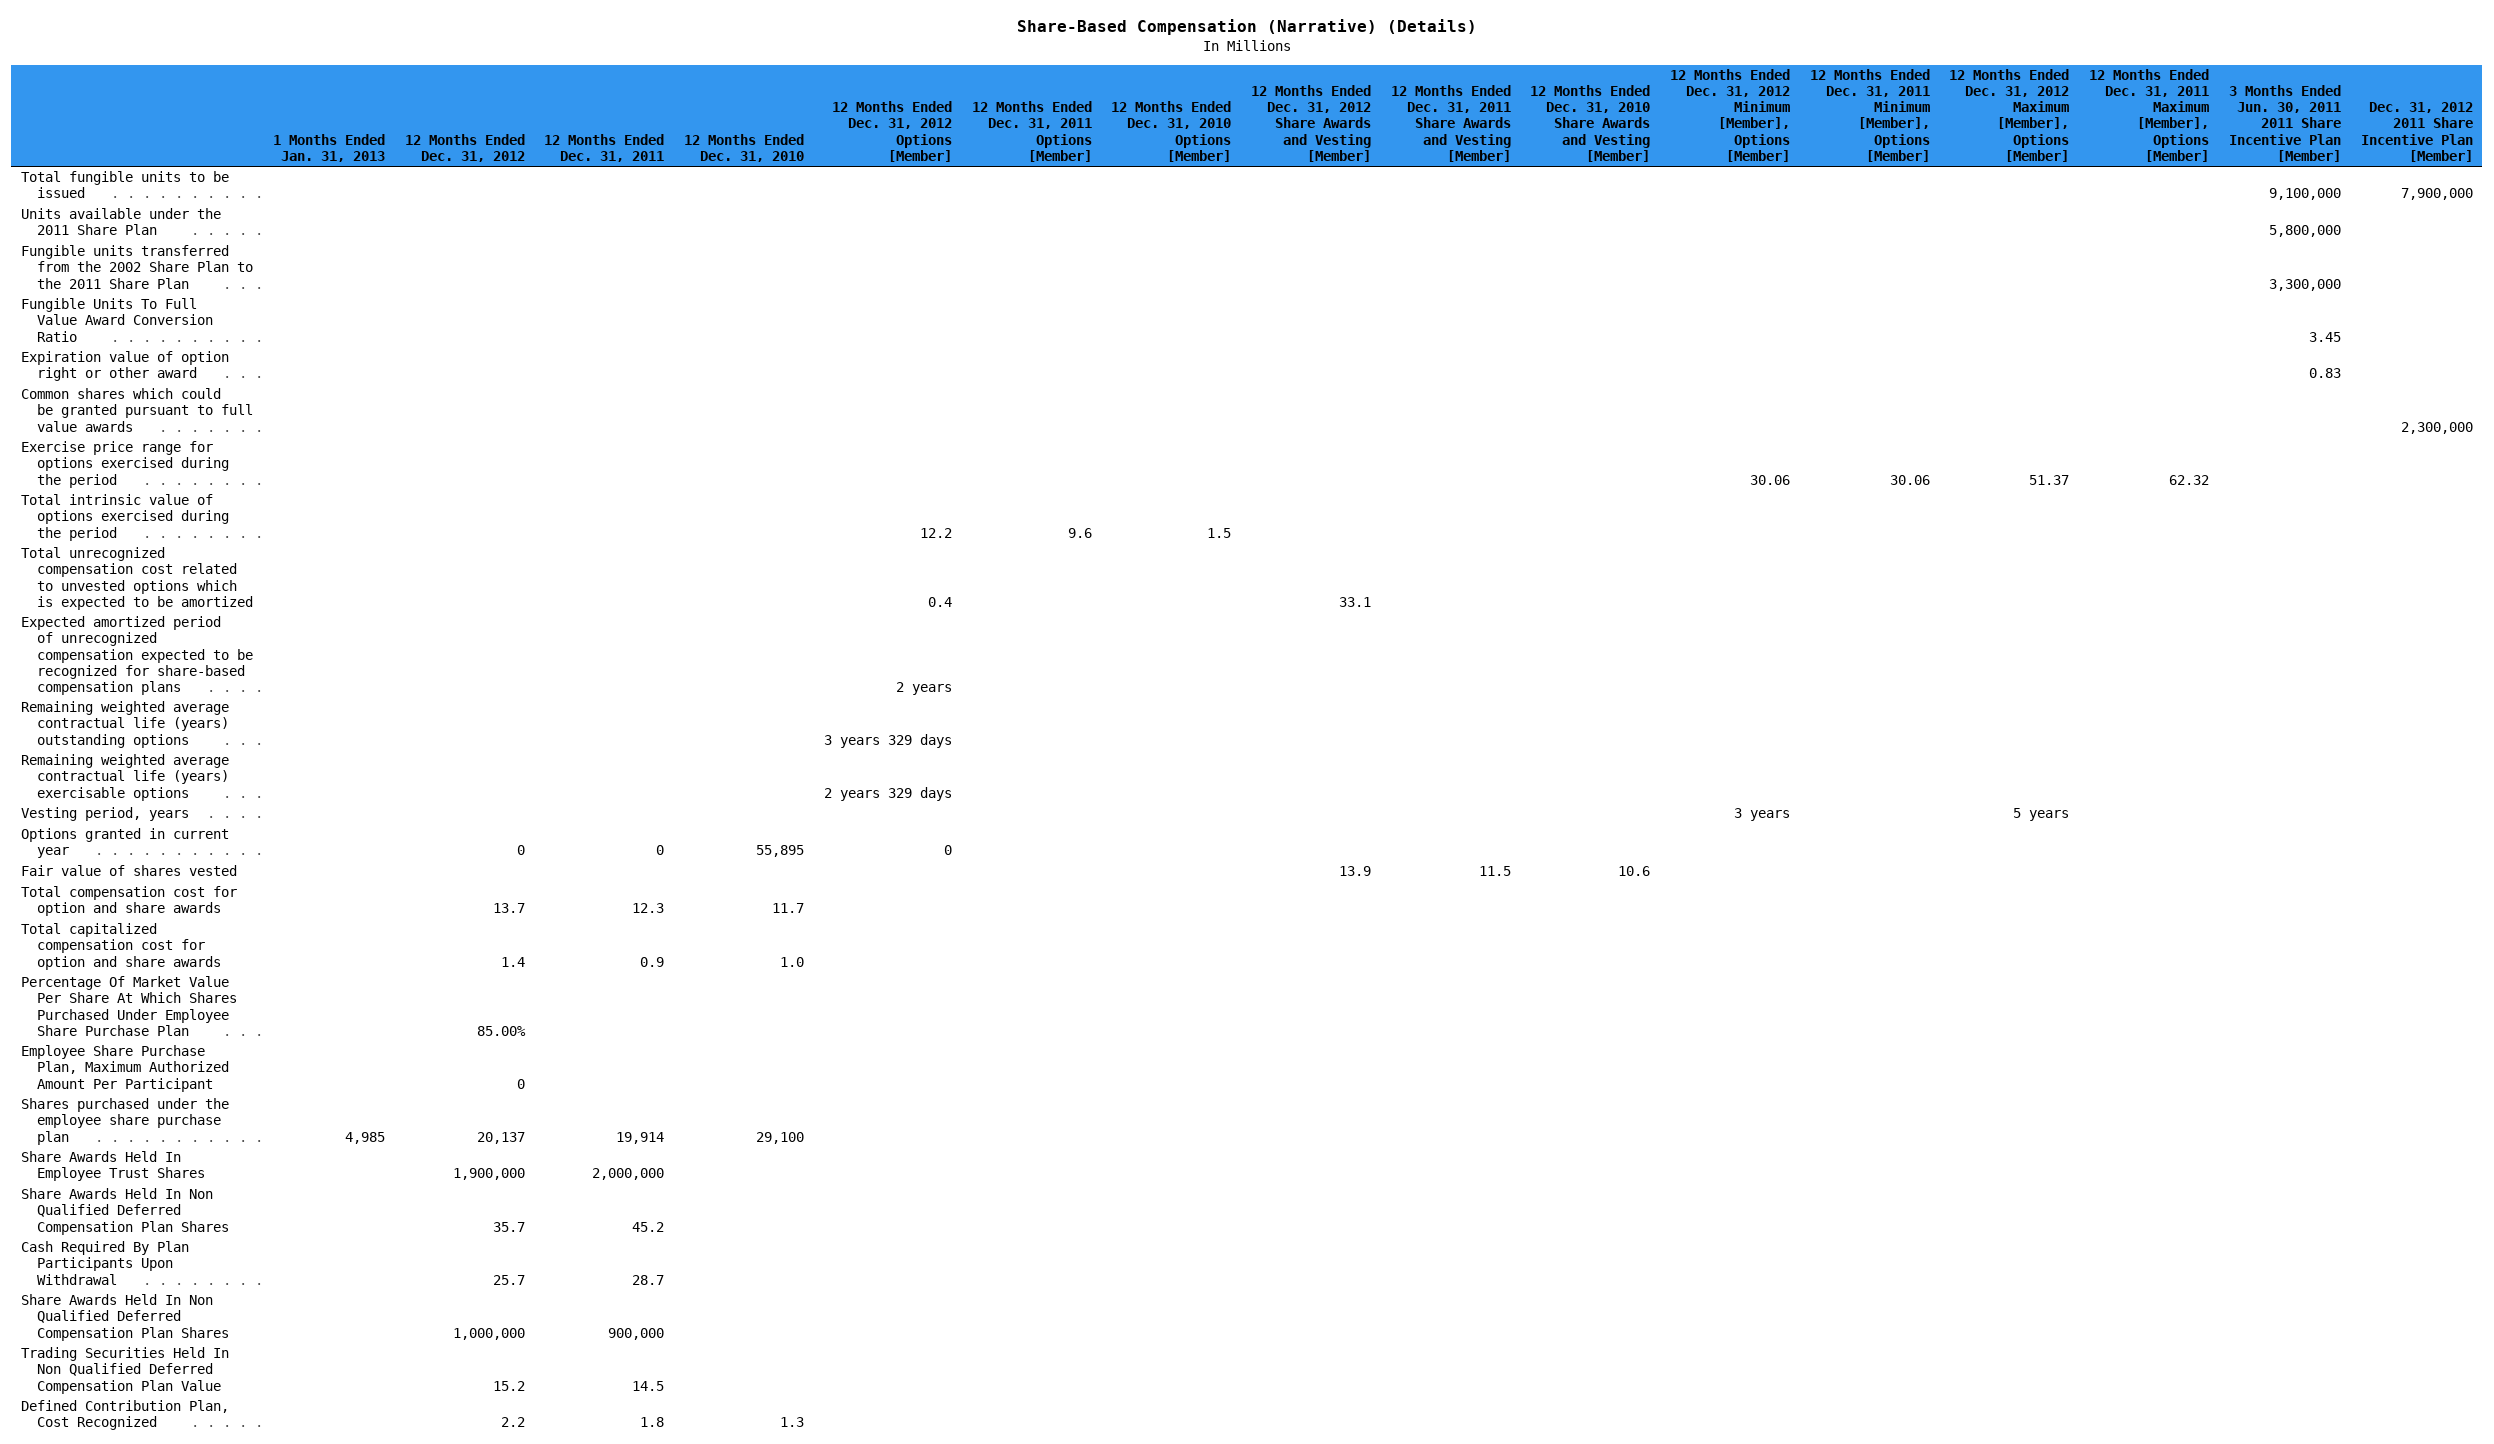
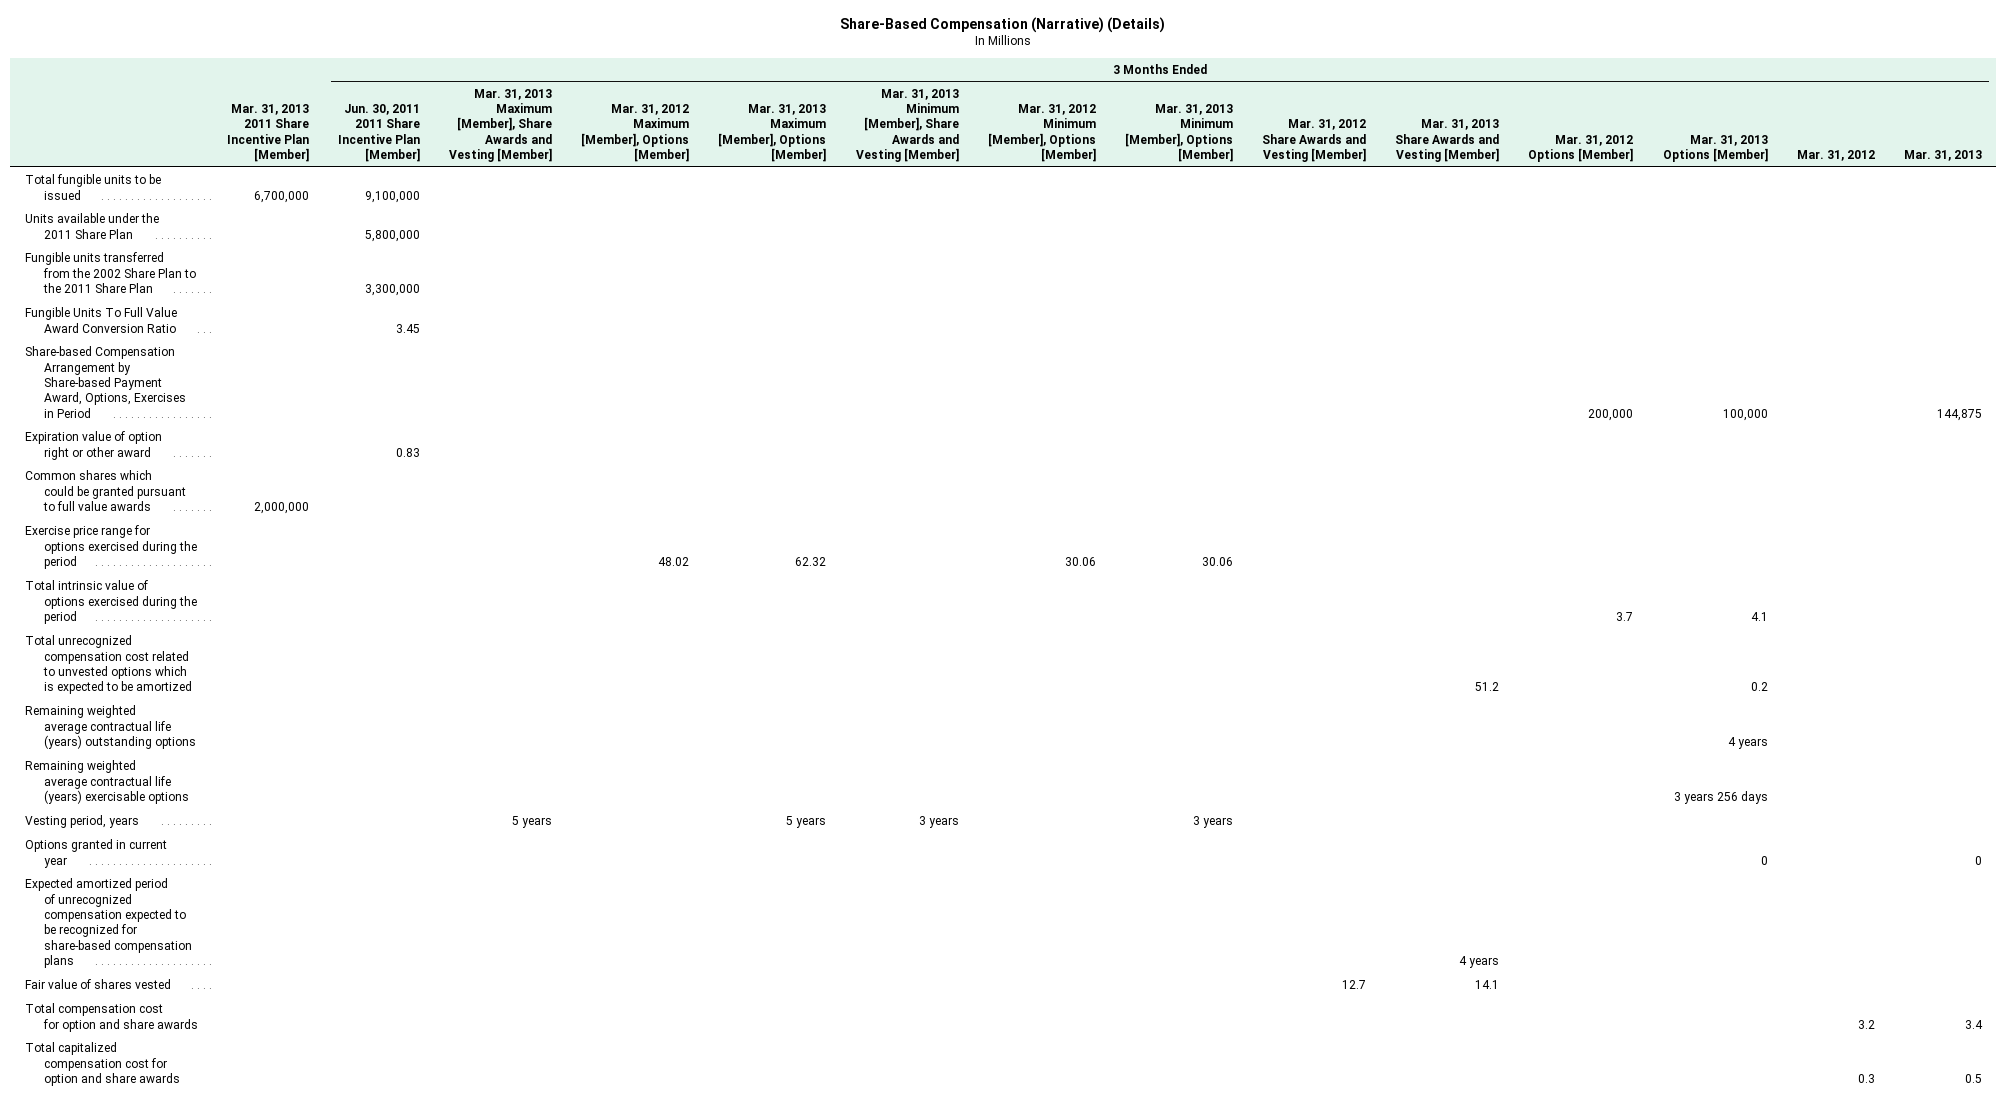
- | 1 Months Ended Jan. 31, 2013 | 12 Months Ended Dec. 31, 2012 | 12 Months Ended Dec. 31, 2011 | 12 Months Ended Dec. 31, 2010 | 12 Months Ended Dec. 31, 2012 Options [Member] | 12 Months Ended Dec. 31, 2011 Options [Member] | 12 Months Ended Dec. 31, 2010 Options [Member] | 12 Months Ended Dec. 31, 2012 Share Awards and Vesting [Member] | 12 Months Ended Dec. 31, 2011 Share Awards and Vesting [Member] | 12 Months Ended Dec. 31, 2010 Share Awards and Vesting [Member] | 12 Months Ended Dec. 31, 2012 Minimum [Member], Options [Member] | 12 Months Ended Dec. 31, 2011 Minimum [Member], Options [Member] | 12 Months Ended Dec. 31, 2012 Maximum [Member], Options [Member] | 12 Months Ended Dec. 31, 2011 Maximum [Member], Options [Member] | 3 Months Ended Jun. 30, 2011 2011 Share Incentive Plan [Member] | Dec. 31, 2012 2011 Share Incentive Plan [Member]
+ | Mar. 31, 2013 2011 Share Incentive Plan [Member] | 3 Months Ended Jun. 30, 2011 2011 Share Incentive Plan [Member] | 3 Months Ended Mar. 31, 2013 Maximum [Member], Share Awards and Vesting [Member] | 3 Months Ended Mar. 31, 2012 Maximum [Member], Options [Member] | 3 Months Ended Mar. 31, 2013 Maximum [Member], Options [Member] | 3 Months Ended Mar. 31, 2013 Minimum [Member], Share Awards and Vesting [Member] | 3 Months Ended Mar. 31, 2012 Minimum [Member], Options [Member] | 3 Months Ended Mar. 31, 2013 Minimum [Member], Options [Member] | 3 Months Ended Mar. 31, 2012 Share Awards and Vesting [Member] | 3 Months Ended Mar. 31, 2013 Share Awards and Vesting [Member] | 3 Months Ended Mar. 31, 2012 Options [Member] | 3 Months Ended Mar. 31, 2013 Options [Member] | 3 Months Ended Mar. 31, 2012 | 3 Months Ended Mar. 31, 2013
+ Share-based Compensation Arrangement by Share-based Payment Award, Options, Exercises in Period | | | | | | | | | | | 200,000 | 100,000 | | 144,875
moved down: Expected amortized period of unrecognized compensation expected to be recognized for share-based compensation plans | | | | | | | | | | 4 years | | | |
- Percentage Of Market Value Per Share At Which Shares Purchased Under Employee Share Purchase Plan | | 85.00% | | | | | | | | | | | | | |
- Employee Share Purchase Plan, Maximum Authorized Amount Per Participant | | 0 | | | | | | | | | | | | | |
- Shares purchased under the employee share purchase plan | 4,985 | 20,137 | 19,914 | 29,100 | | | | | | | | | | | |
- Share Awards Held In Employee Trust Shares | | 1,900,000 | 2,000,000 | | | | | | | | | | | | |
- Share Awards Held In Non Qualified Deferred Compensation Plan Shares | | 35.7 | 45.2 | | | | | | | | | | | | |
- Cash Required By Plan Participants Upon Withdrawal | | 25.7 | 28.7 | | | | | | | | | | | | |
- Share Awards Held In Non Qualified Deferred Compensation Plan Shares | | 1,000,000 | 900,000 | | | | | | | | | | | | |
- Trading Securities Held In Non Qualified Deferred Compensation Plan Value | | 15.2 | 14.5 | | | | | | | | | | | | |
- Defined Contribution Plan, Cost Recognized | | 2.2 | 1.8 | 1.3 | | | | | | | | | | | |

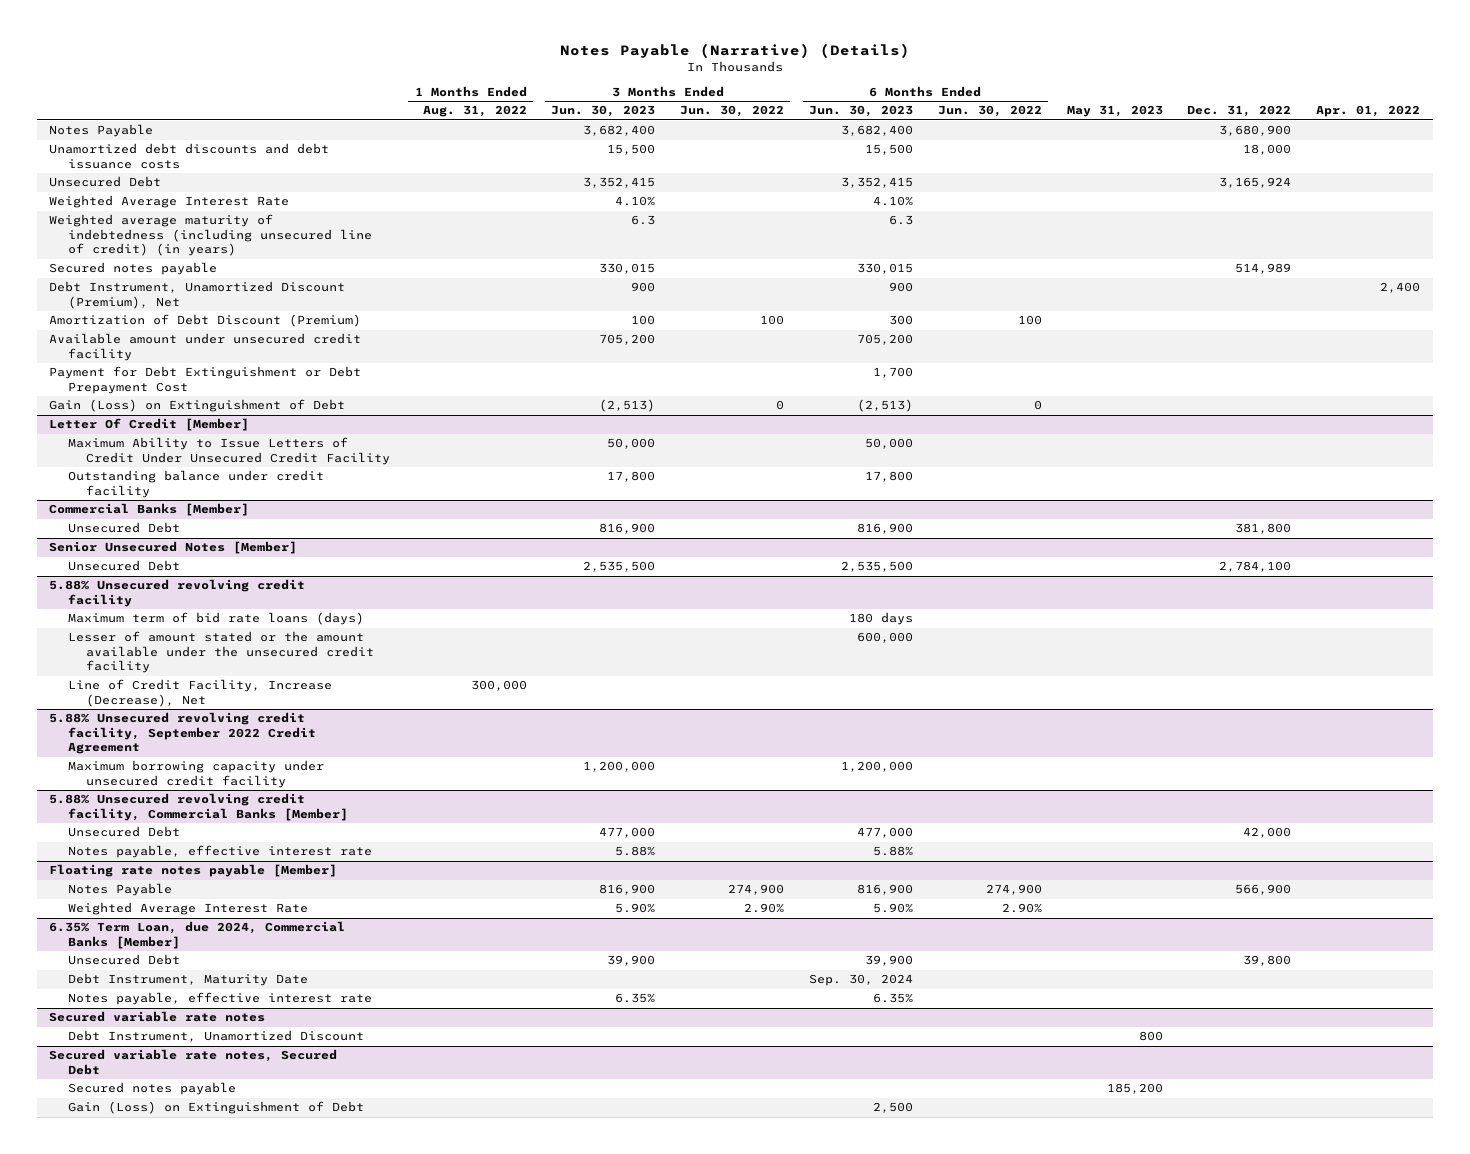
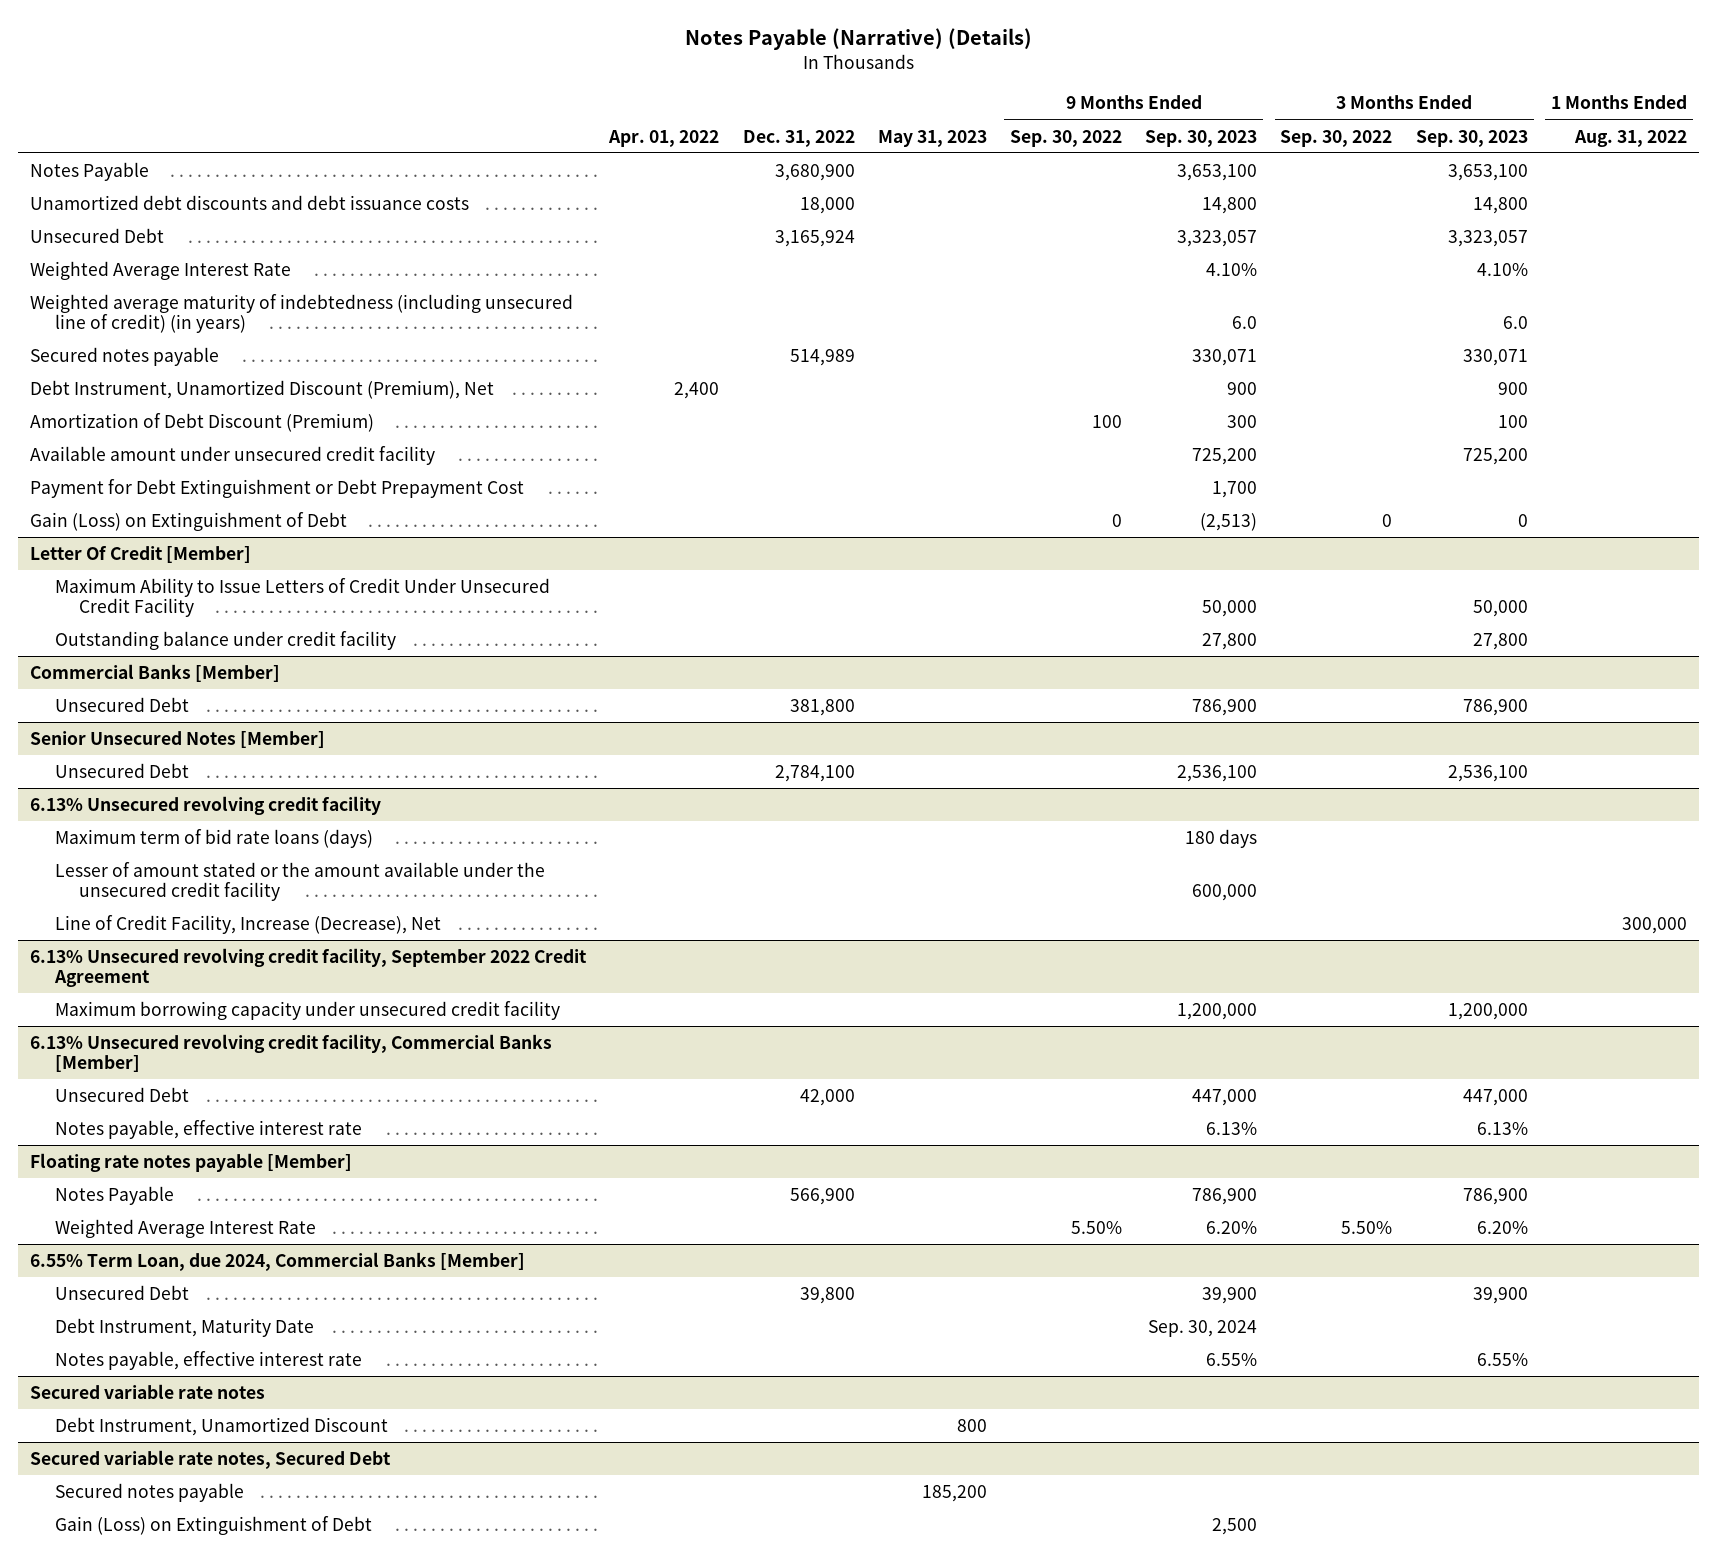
- | 1 Months Ended Aug. 31, 2022 | 3 Months Ended Jun. 30, 2023 | 3 Months Ended Jun. 30, 2022 | 6 Months Ended Jun. 30, 2023 | 6 Months Ended Jun. 30, 2022 | May 31, 2023 | Dec. 31, 2022 | Apr. 01, 2022
+ | Apr. 01, 2022 | Dec. 31, 2022 | May 31, 2023 | 9 Months Ended Sep. 30, 2022 | 9 Months Ended Sep. 30, 2023 | 3 Months Ended Sep. 30, 2022 | 3 Months Ended Sep. 30, 2023 | 1 Months Ended Aug. 31, 2022
- 5.88% Unsecured revolving credit facility
+ 6.13% Unsecured revolving credit facility
- 5.88% Unsecured revolving credit facility, September 2022 Credit Agreement
+ 6.13% Unsecured revolving credit facility, September 2022 Credit Agreement
- 5.88% Unsecured revolving credit facility, Commercial Banks [Member]
+ 6.13% Unsecured revolving credit facility, Commercial Banks [Member]
- 6.35% Term Loan, due 2024, Commercial Banks [Member]
+ 6.55% Term Loan, due 2024, Commercial Banks [Member]

